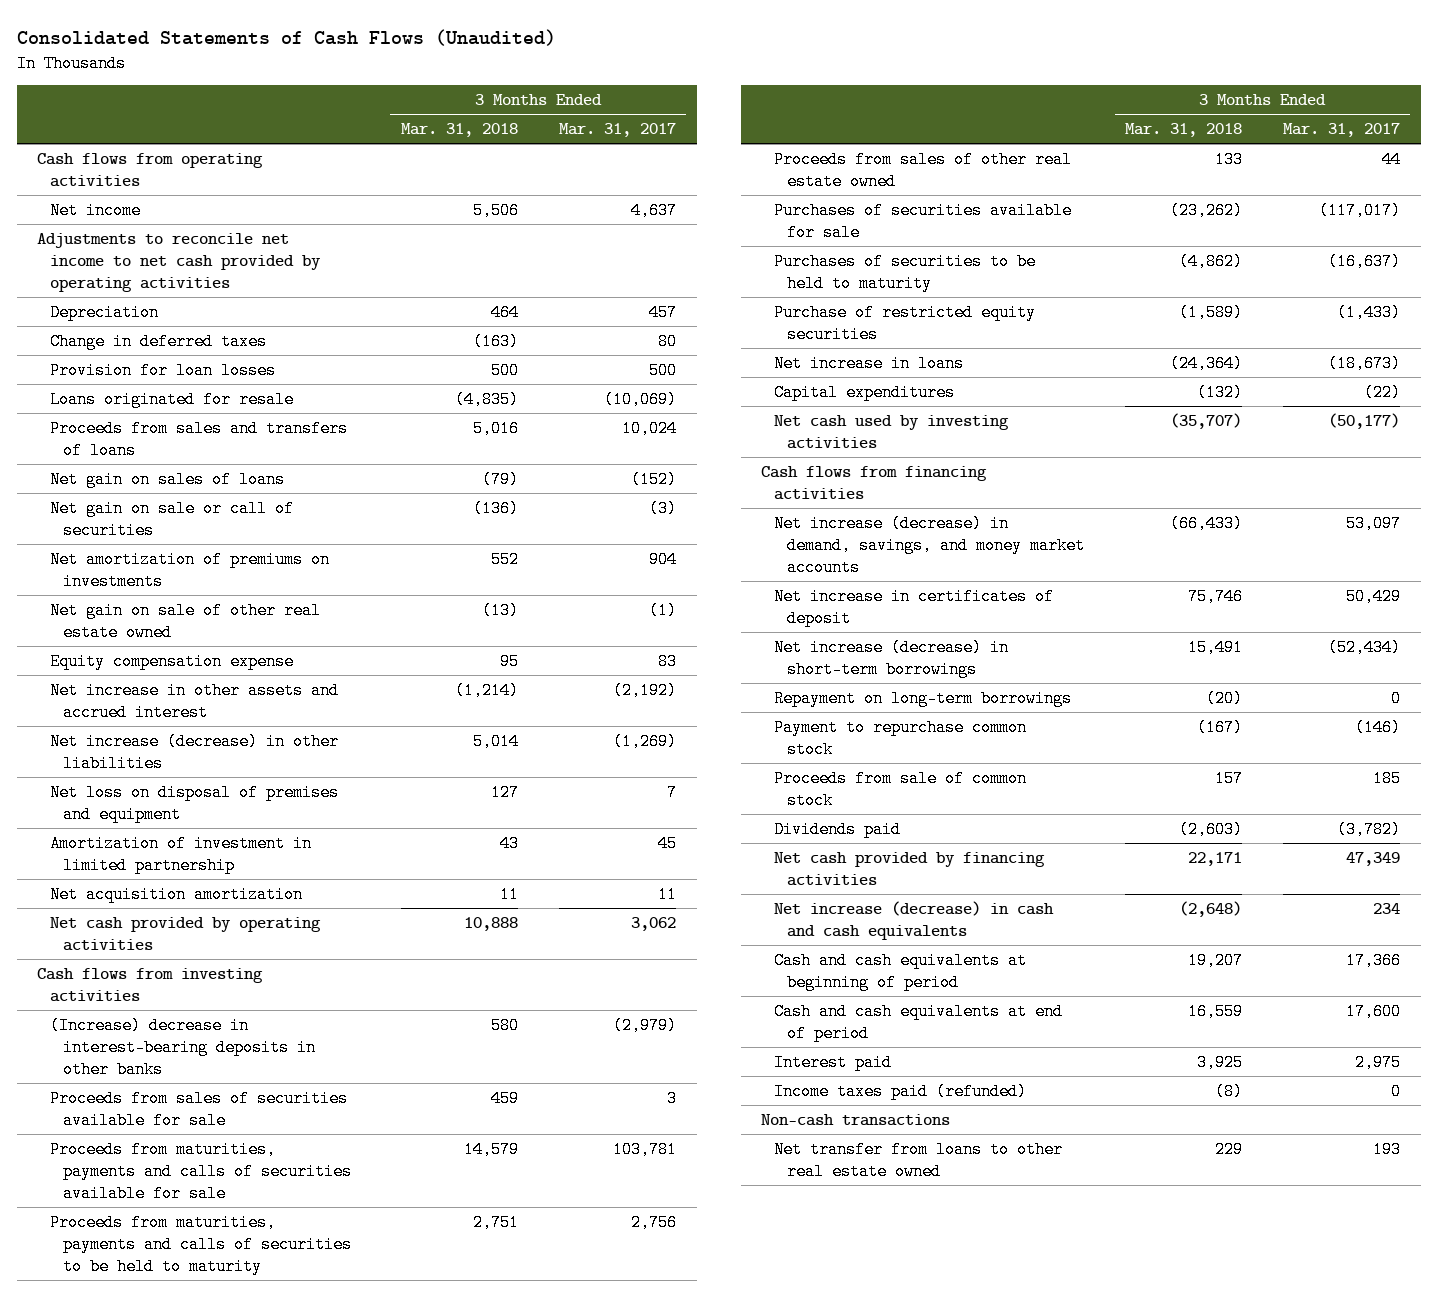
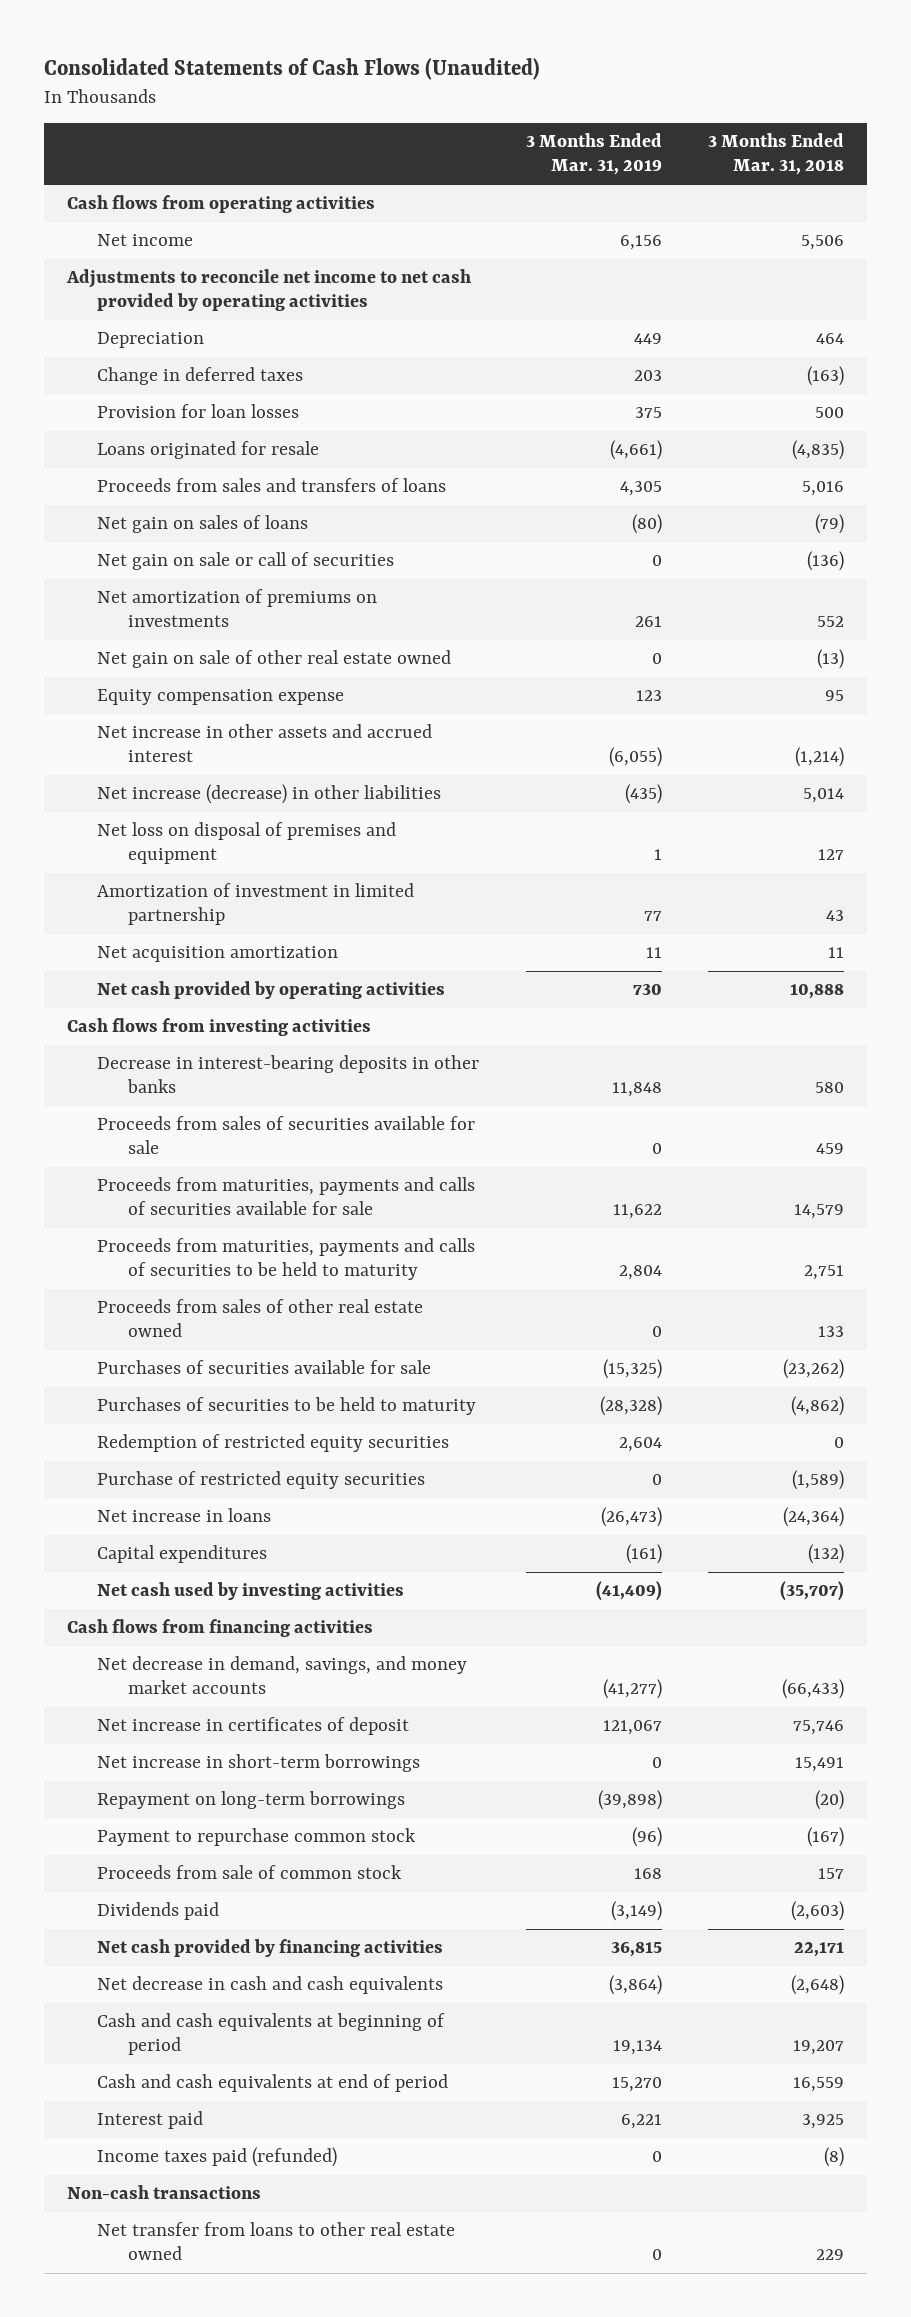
- | 3 Months Ended Mar. 31, 2018 | 3 Months Ended Mar. 31, 2017
+ | 3 Months Ended Mar. 31, 2019 | 3 Months Ended Mar. 31, 2018
- (Increase) decrease in interest-bearing deposits in other banks | 580 | (2,979)
+ Decrease in interest-bearing deposits in other banks | 11,848 | 580
+ Redemption of restricted equity securities | 2,604 | 0
- Net increase (decrease) in demand, savings, and money market accounts | (66,433) | 53,097
+ Net decrease in demand, savings, and money market accounts | (41,277) | (66,433)
- Net increase (decrease) in short-term borrowings | 15,491 | (52,434)
+ Net increase in short-term borrowings | 0 | 15,491
- Net increase (decrease) in cash and cash equivalents | (2,648) | 234
+ Net decrease in cash and cash equivalents | (3,864) | (2,648)

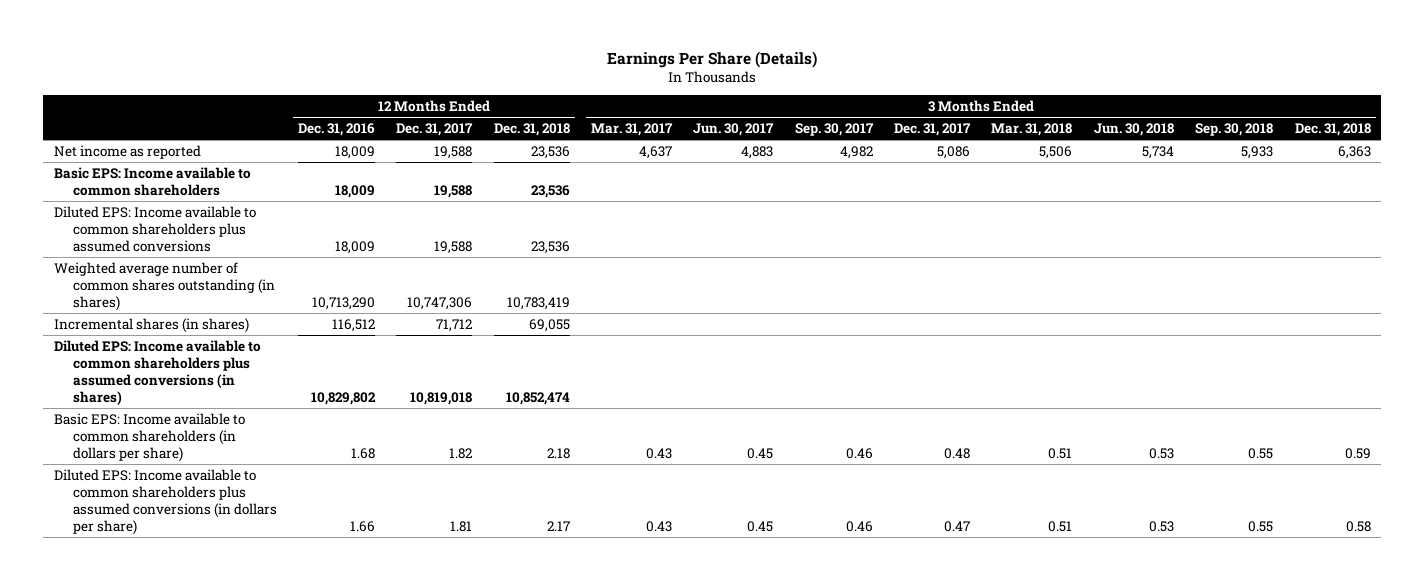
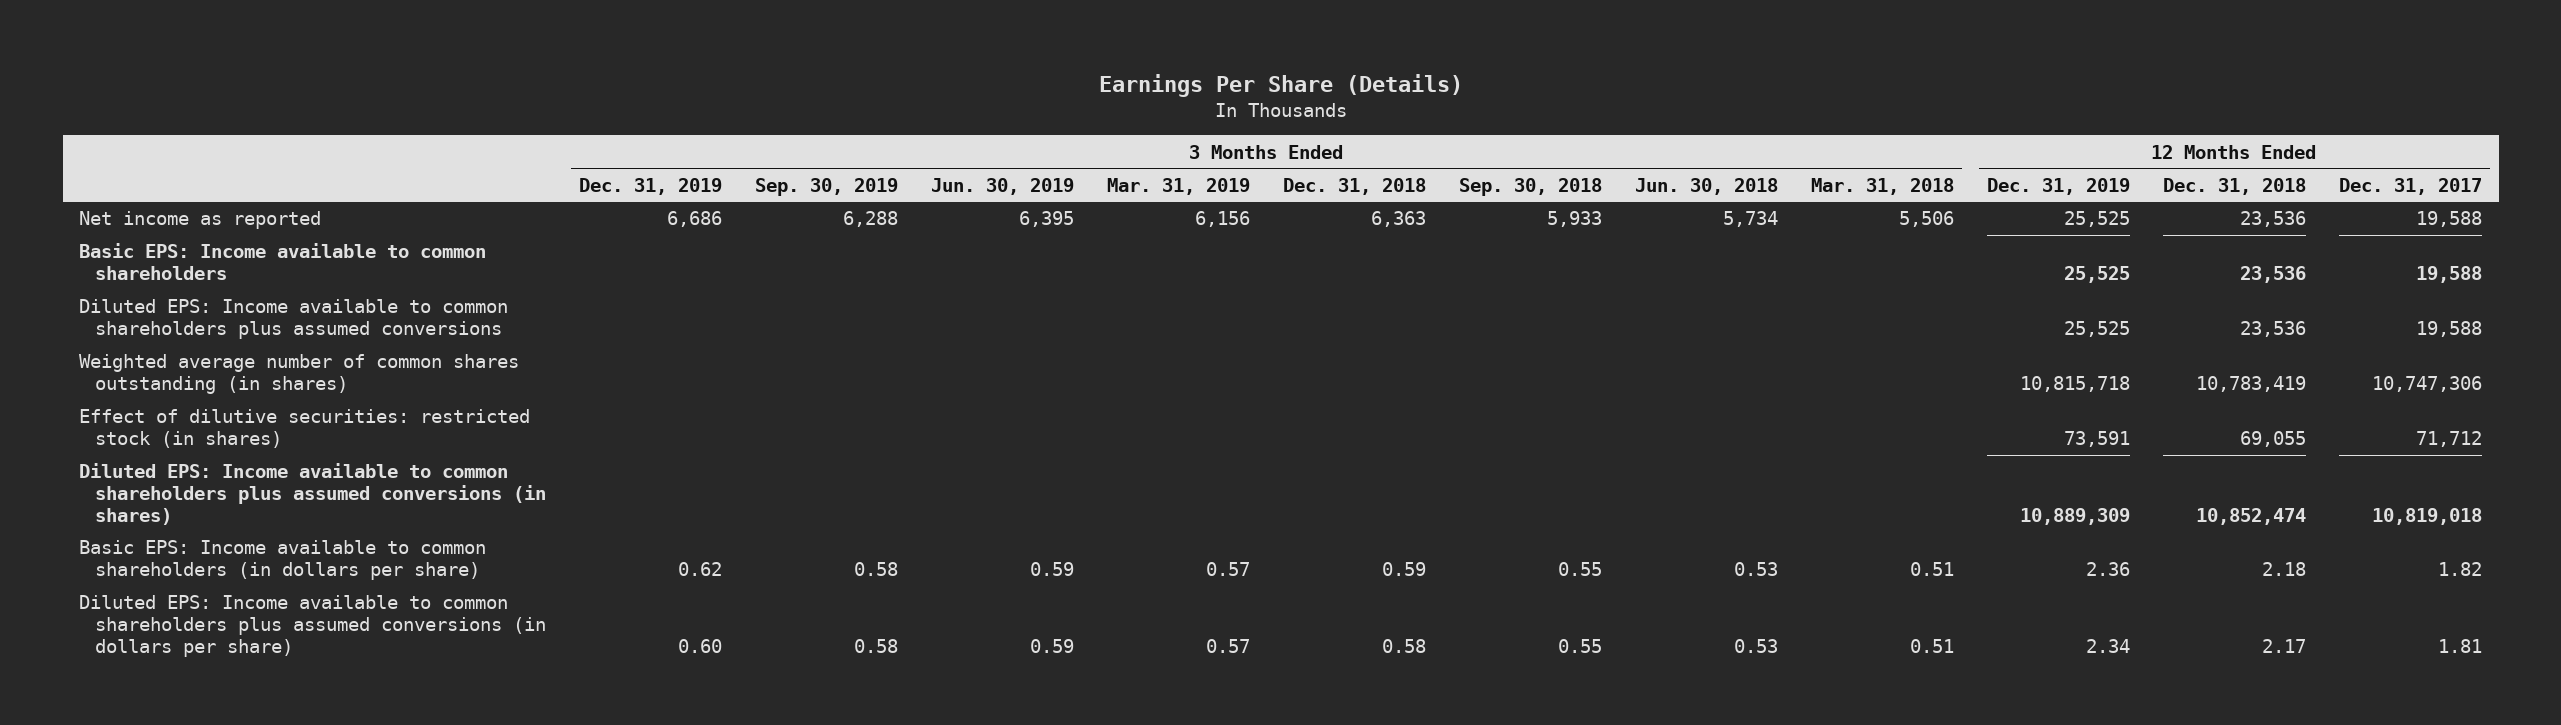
- | 12 Months Ended Dec. 31, 2016 | 12 Months Ended Dec. 31, 2017 | 12 Months Ended Dec. 31, 2018 | 3 Months Ended Mar. 31, 2017 | 3 Months Ended Jun. 30, 2017 | 3 Months Ended Sep. 30, 2017 | 3 Months Ended Dec. 31, 2017 | 3 Months Ended Mar. 31, 2018 | 3 Months Ended Jun. 30, 2018 | 3 Months Ended Sep. 30, 2018 | 3 Months Ended Dec. 31, 2018
+ | 3 Months Ended Dec. 31, 2019 | 3 Months Ended Sep. 30, 2019 | 3 Months Ended Jun. 30, 2019 | 3 Months Ended Mar. 31, 2019 | 3 Months Ended Dec. 31, 2018 | 3 Months Ended Sep. 30, 2018 | 3 Months Ended Jun. 30, 2018 | 3 Months Ended Mar. 31, 2018 | 12 Months Ended Dec. 31, 2019 | 12 Months Ended Dec. 31, 2018 | 12 Months Ended Dec. 31, 2017
- Incremental shares (in shares) | 116,512 | 71,712 | 69,055 | | | | | | | |
+ Effect of dilutive securities: restricted stock (in shares) | | | | | | | | | 73,591 | 69,055 | 71,712

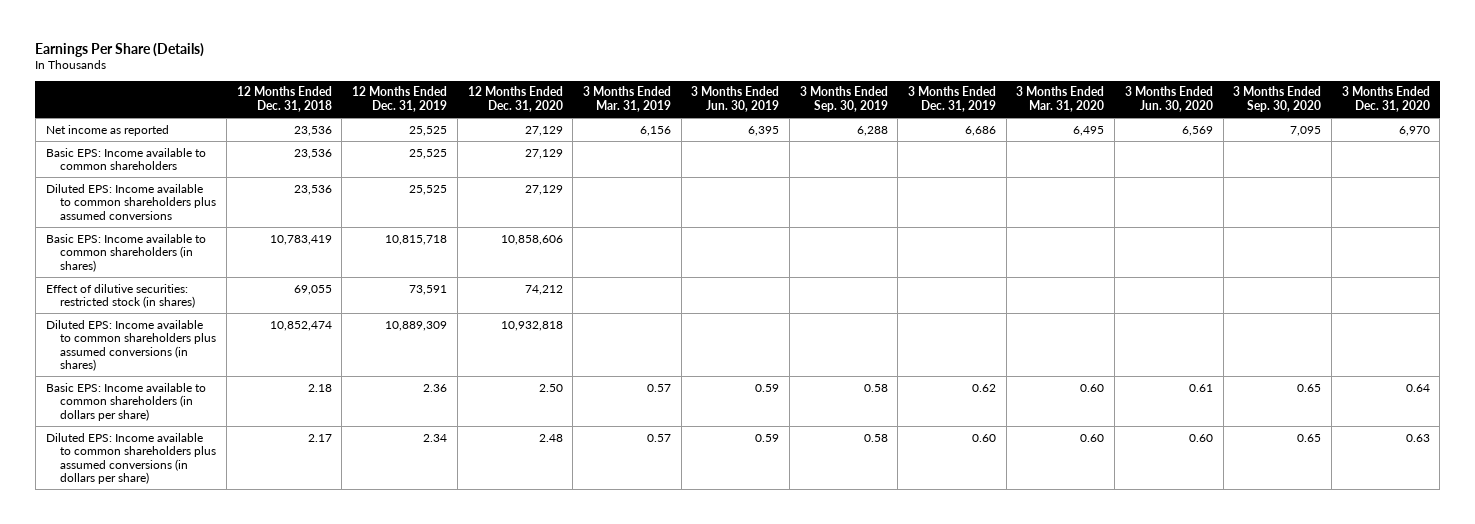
- | 3 Months Ended Dec. 31, 2019 | 3 Months Ended Sep. 30, 2019 | 3 Months Ended Jun. 30, 2019 | 3 Months Ended Mar. 31, 2019 | 3 Months Ended Dec. 31, 2018 | 3 Months Ended Sep. 30, 2018 | 3 Months Ended Jun. 30, 2018 | 3 Months Ended Mar. 31, 2018 | 12 Months Ended Dec. 31, 2019 | 12 Months Ended Dec. 31, 2018 | 12 Months Ended Dec. 31, 2017
+ | 12 Months Ended Dec. 31, 2018 | 12 Months Ended Dec. 31, 2019 | 12 Months Ended Dec. 31, 2020 | 3 Months Ended Mar. 31, 2019 | 3 Months Ended Jun. 30, 2019 | 3 Months Ended Sep. 30, 2019 | 3 Months Ended Dec. 31, 2019 | 3 Months Ended Mar. 31, 2020 | 3 Months Ended Jun. 30, 2020 | 3 Months Ended Sep. 30, 2020 | 3 Months Ended Dec. 31, 2020
- Weighted average number of common shares outstanding (in shares) | | | | | | | | | 10,815,718 | 10,783,419 | 10,747,306
+ Basic EPS: Income available to common shareholders (in shares) | 10,783,419 | 10,815,718 | 10,858,606 | | | | | | | |

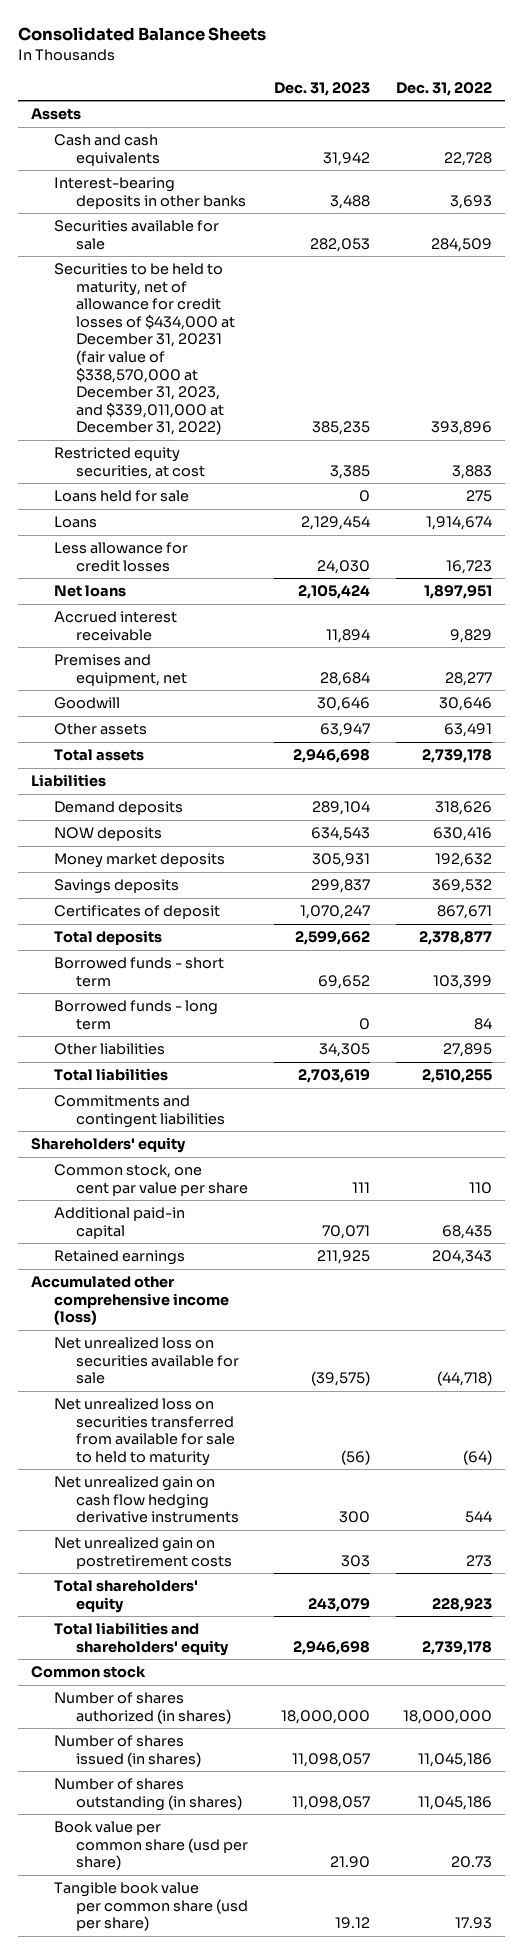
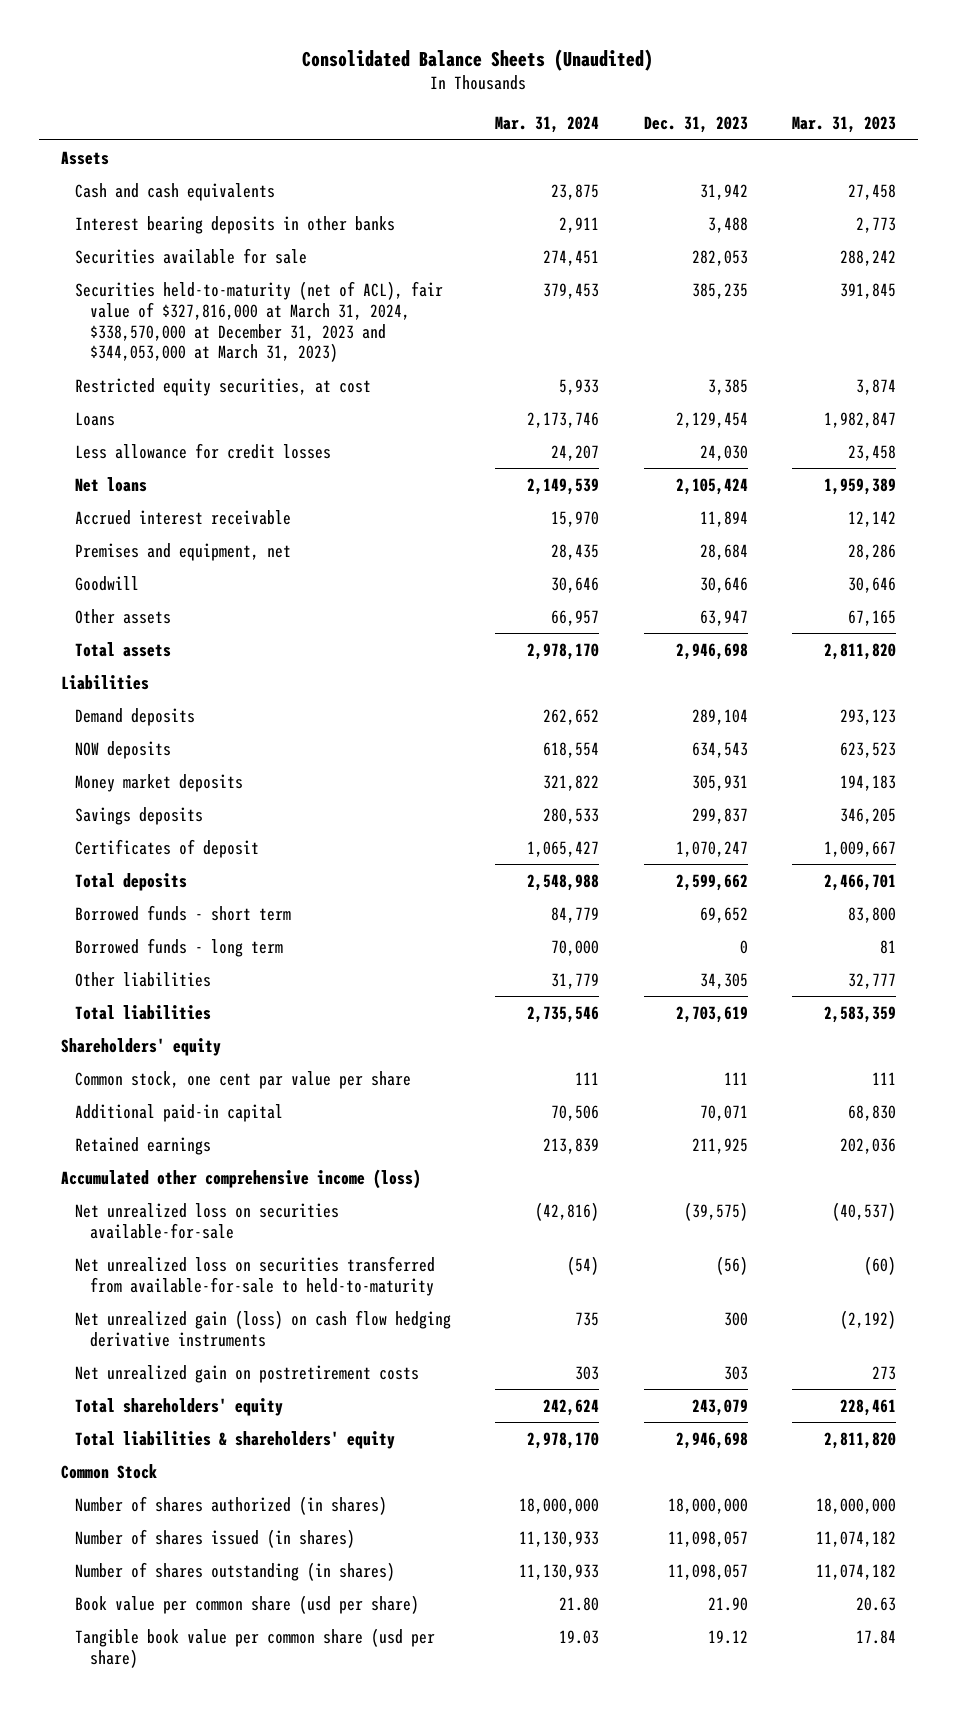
- Consolidated Balance Sheets
+ Consolidated Balance Sheets (Unaudited)
- | Dec. 31, 2023 | Dec. 31, 2022
+ | Mar. 31, 2024 | Dec. 31, 2023 | Mar. 31, 2023
- Interest-bearing deposits in other banks | 3,488 | 3,693
+ Interest bearing deposits in other banks | 2,911 | 3,488 | 2,773
- Securities to be held to maturity, net of allowance for credit losses of $434,000 at December 31, 20231 (fair value of $338,570,000 at December 31, 2023, and $339,011,000 at December 31, 2022) | 385,235 | 393,896
+ Securities held-to-maturity (net of ACL), fair value of $327,816,000 at March 31, 2024, $338,570,000 at December 31, 2023 and $344,053,000 at March 31, 2023) | 379,453 | 385,235 | 391,845
- Loans held for sale | 0 | 275
- Commitments and contingent liabilities
- Net unrealized loss on securities available for sale | (39,575) | (44,718)
- Net unrealized loss on securities transferred from available for sale to held to maturity | (56) | (64)
- Net unrealized gain on cash flow hedging derivative instruments | 300 | 544
+ Net unrealized loss on securities available-for-sale | (42,816) | (39,575) | (40,537)
+ Net unrealized loss on securities transferred from available-for-sale to held-to-maturity | (54) | (56) | (60)
+ Net unrealized gain (loss) on cash flow hedging derivative instruments | 735 | 300 | (2,192)
- Total liabilities and shareholders' equity | 2,946,698 | 2,739,178
- Common stock
+ Total liabilities & shareholders' equity | 2,978,170 | 2,946,698 | 2,811,820
+ Common Stock

